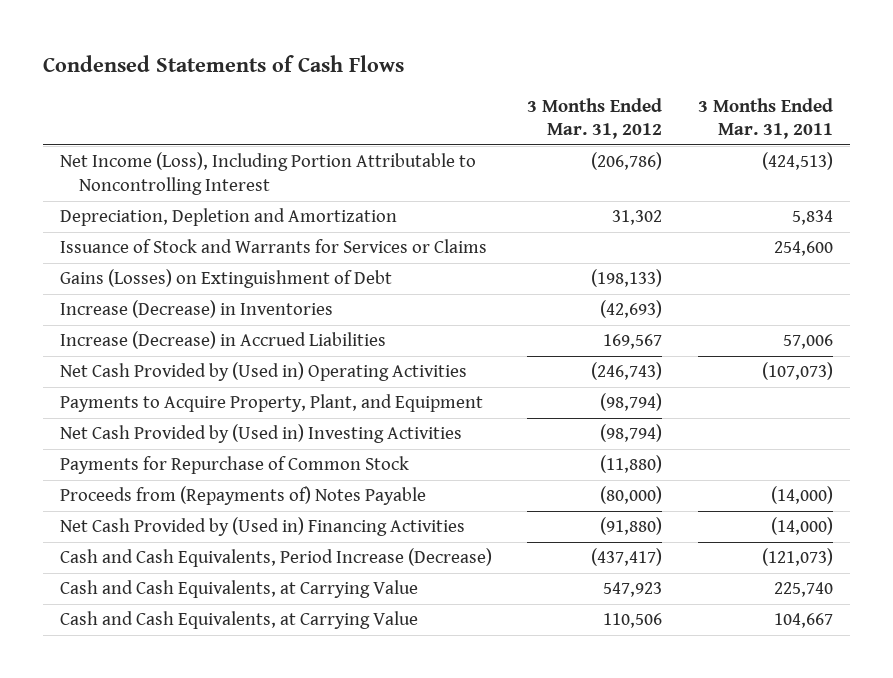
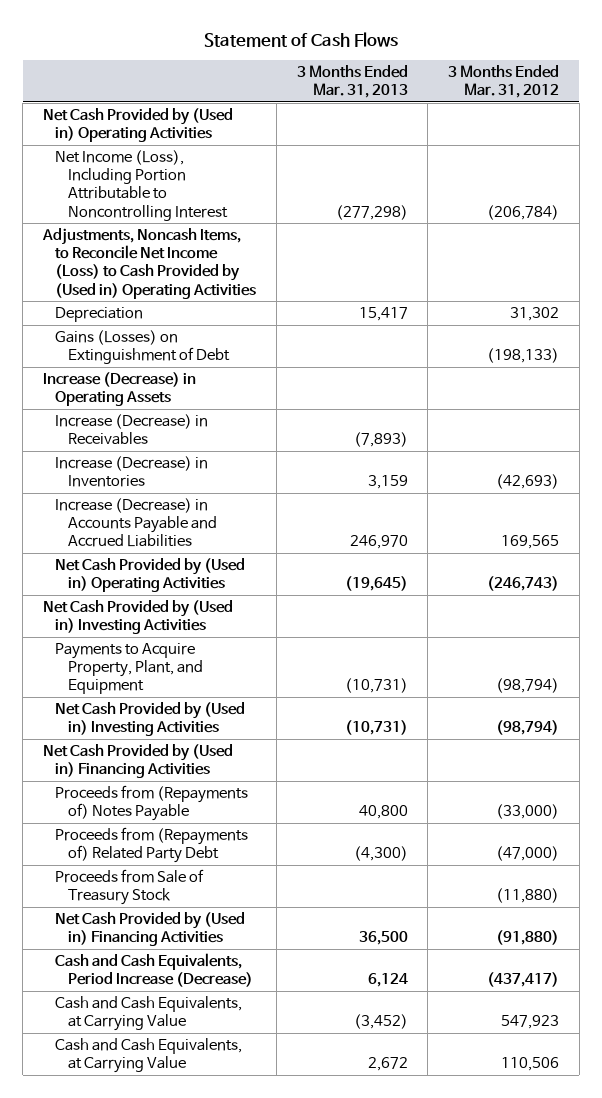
- Condensed Statements of Cash Flows
+ Statement of Cash Flows
- | 3 Months Ended Mar. 31, 2012 | 3 Months Ended Mar. 31, 2011
+ | 3 Months Ended Mar. 31, 2013 | 3 Months Ended Mar. 31, 2012
- Net Income (Loss), Including Portion Attributable to Noncontrolling Interest | (206,786) | (424,513)
- Depreciation, Depletion and Amortization | 31,302 | 5,834
- Issuance of Stock and Warrants for Services or Claims | | 254,600
+ Net Cash Provided by (Used in) Operating Activities
+ Net Income (Loss), Including Portion Attributable to Noncontrolling Interest | (277,298) | (206,784)
+ Adjustments, Noncash Items, to Reconcile Net Income (Loss) to Cash Provided by (Used in) Operating Activities
+ Depreciation | 15,417 | 31,302
+ Increase (Decrease) in Operating Assets
+ Increase (Decrease) in Receivables | (7,893) |
- Increase (Decrease) in Accrued Liabilities | 169,567 | 57,006
+ Increase (Decrease) in Accounts Payable and Accrued Liabilities | 246,970 | 169,565
+ Net Cash Provided by (Used in) Investing Activities
- Payments for Repurchase of Common Stock | (11,880) |
- Proceeds from (Repayments of) Notes Payable | (80,000) | (14,000)
+ Net Cash Provided by (Used in) Financing Activities
+ Proceeds from (Repayments of) Notes Payable | 40,800 | (33,000)
+ Proceeds from (Repayments of) Related Party Debt | (4,300) | (47,000)
+ Proceeds from Sale of Treasury Stock | | (11,880)

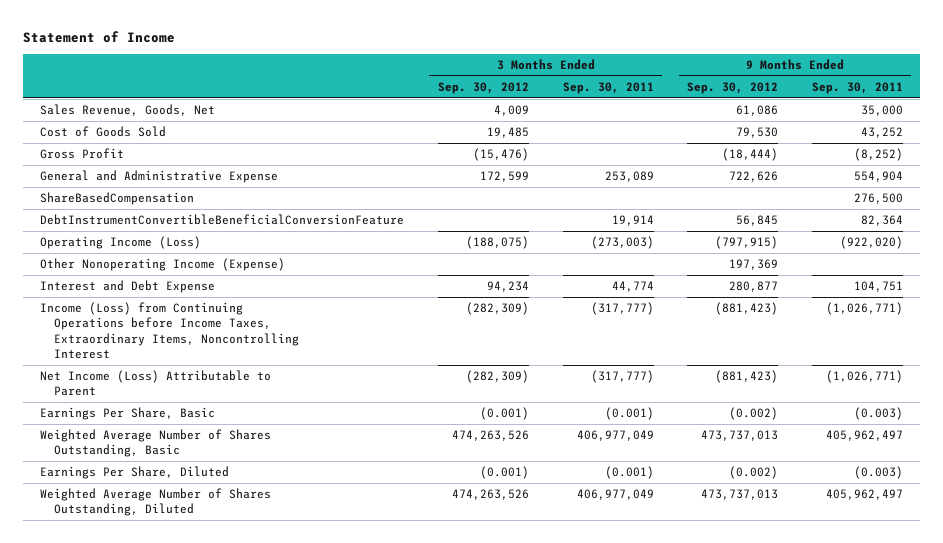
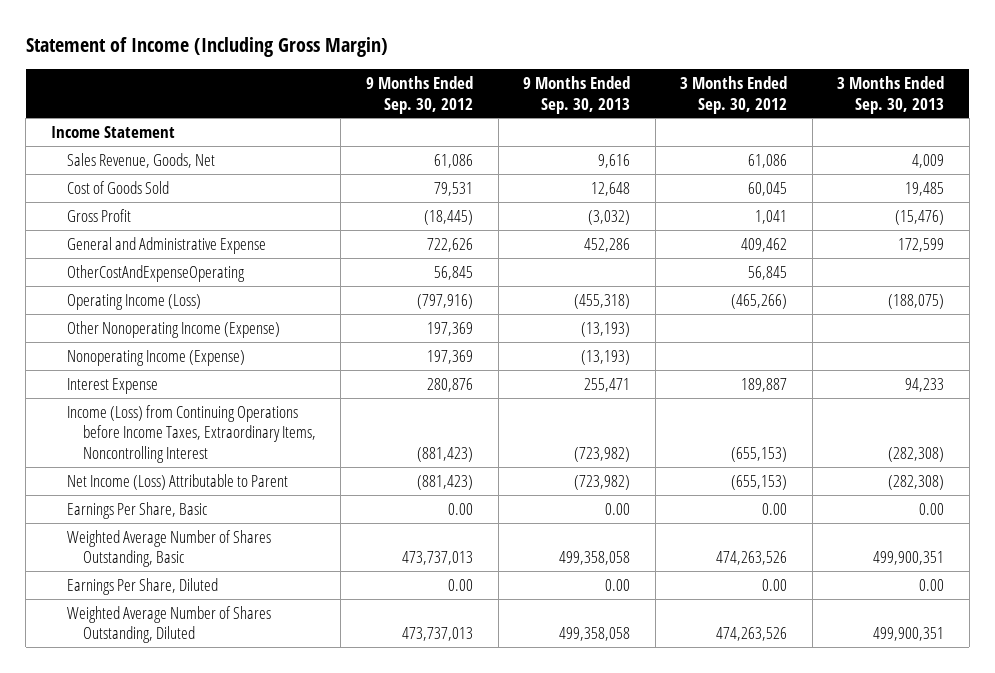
- Statement of Income
+ Statement of Income (Including Gross Margin)
- | 3 Months Ended Sep. 30, 2012 | 3 Months Ended Sep. 30, 2011 | 9 Months Ended Sep. 30, 2012 | 9 Months Ended Sep. 30, 2011
+ | 9 Months Ended Sep. 30, 2012 | 9 Months Ended Sep. 30, 2013 | 3 Months Ended Sep. 30, 2012 | 3 Months Ended Sep. 30, 2013
- Sales Revenue, Goods, Net | 4,009 | | 61,086 | 35,000
- Cost of Goods Sold | 19,485 | | 79,530 | 43,252
- Gross Profit | (15,476) | | (18,444) | (8,252)
- General and Administrative Expense | 172,599 | 253,089 | 722,626 | 554,904
- ShareBasedCompensation | | | | 276,500
- DebtInstrumentConvertibleBeneficialConversionFeature | | 19,914 | 56,845 | 82,364
- Operating Income (Loss) | (188,075) | (273,003) | (797,915) | (922,020)
+ Income Statement
+ Sales Revenue, Goods, Net | 61,086 | 9,616 | 61,086 | 4,009
+ Cost of Goods Sold | 79,531 | 12,648 | 60,045 | 19,485
+ Gross Profit | (18,445) | (3,032) | 1,041 | (15,476)
+ General and Administrative Expense | 722,626 | 452,286 | 409,462 | 172,599
+ OtherCostAndExpenseOperating | 56,845 | | 56,845 |
+ Operating Income (Loss) | (797,916) | (455,318) | (465,266) | (188,075)
- Interest and Debt Expense | 94,234 | 44,774 | 280,877 | 104,751
- Income (Loss) from Continuing Operations before Income Taxes, Extraordinary Items, Noncontrolling Interest | (282,309) | (317,777) | (881,423) | (1,026,771)
- Net Income (Loss) Attributable to Parent | (282,309) | (317,777) | (881,423) | (1,026,771)
- Earnings Per Share, Basic | (0.001) | (0.001) | (0.002) | (0.003)
+ Nonoperating Income (Expense) | 197,369 | (13,193) | |
+ Interest Expense | 280,876 | 255,471 | 189,887 | 94,233
+ Income (Loss) from Continuing Operations before Income Taxes, Extraordinary Items, Noncontrolling Interest | (881,423) | (723,982) | (655,153) | (282,308)
+ Net Income (Loss) Attributable to Parent | (881,423) | (723,982) | (655,153) | (282,308)
+ Earnings Per Share, Basic | 0.00 | 0.00 | 0.00 | 0.00
- Earnings Per Share, Diluted | (0.001) | (0.001) | (0.002) | (0.003)
+ Earnings Per Share, Diluted | 0.00 | 0.00 | 0.00 | 0.00

